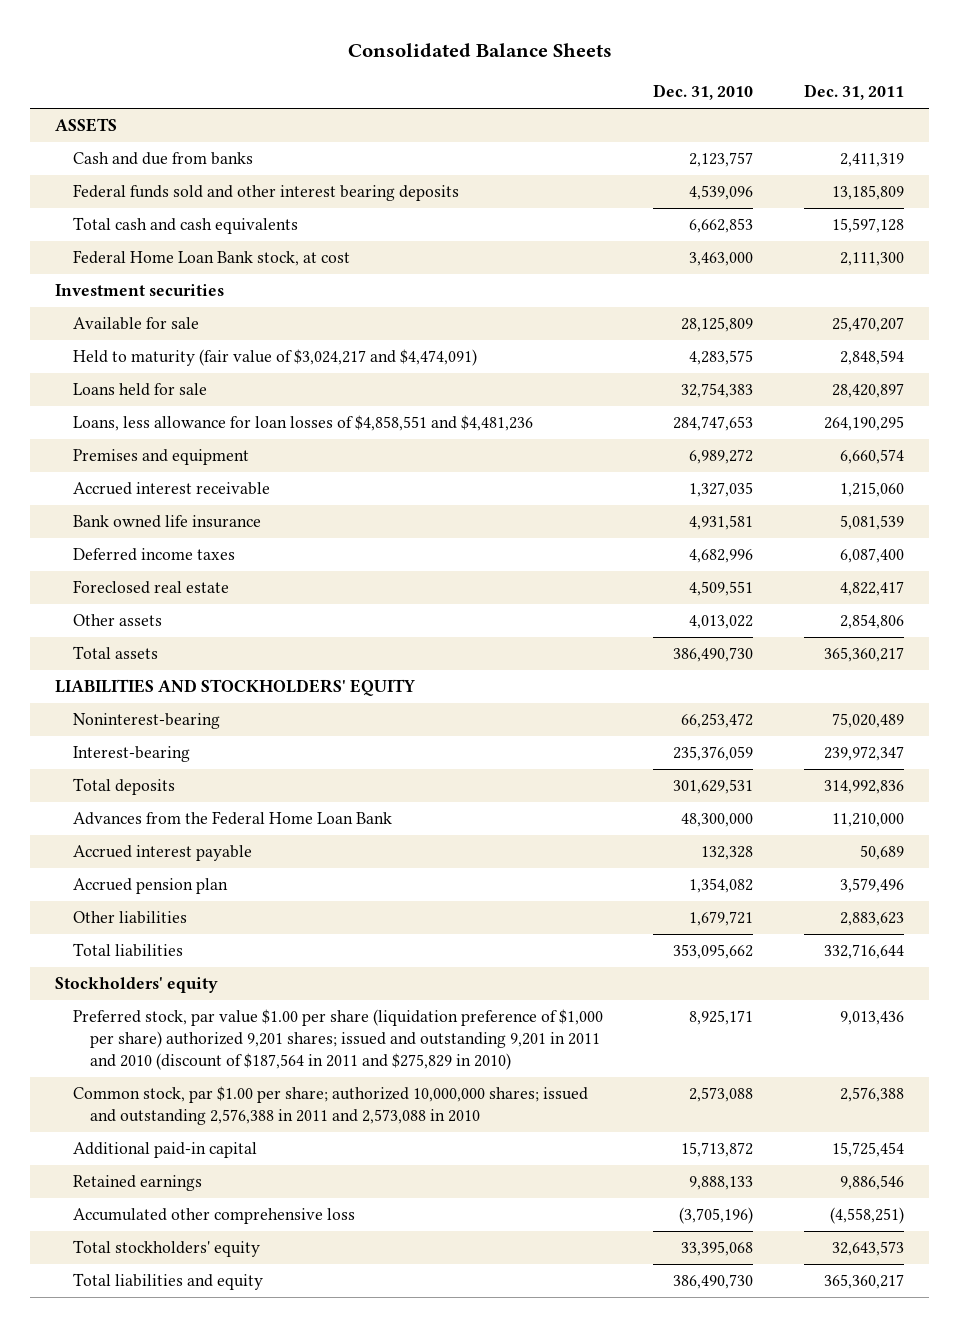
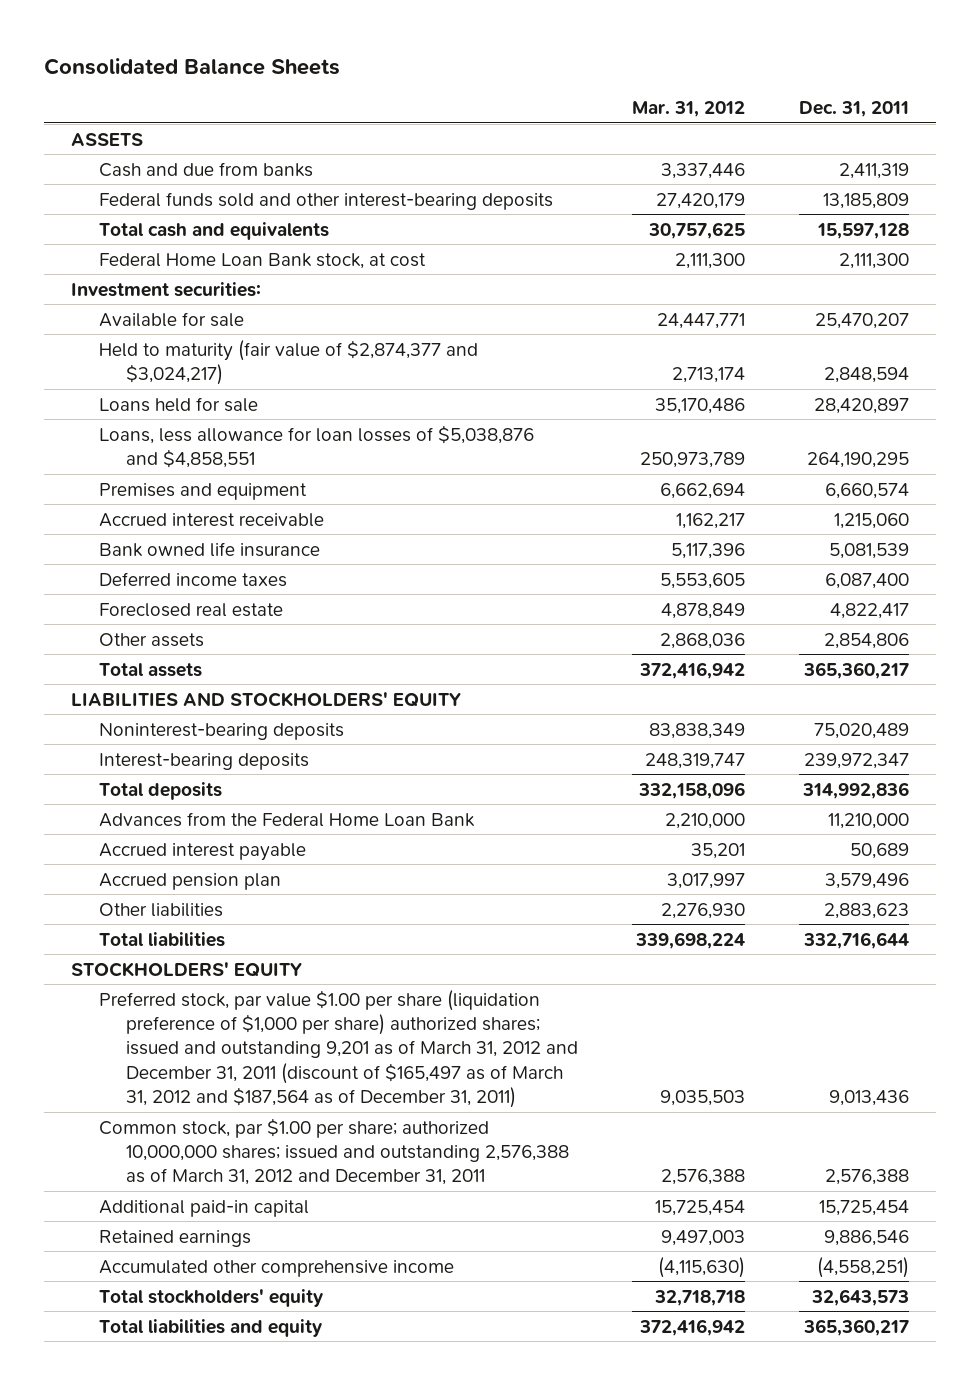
- | Dec. 31, 2010 | Dec. 31, 2011
+ | Mar. 31, 2012 | Dec. 31, 2011
- Federal funds sold and other interest bearing deposits | 4,539,096 | 13,185,809
- Total cash and cash equivalents | 6,662,853 | 15,597,128
+ Federal funds sold and other interest-bearing deposits | 27,420,179 | 13,185,809
+ Total cash and equivalents | 30,757,625 | 15,597,128
- Investment securities
+ Investment securities:
- Held to maturity (fair value of $3,024,217 and $4,474,091) | 4,283,575 | 2,848,594
+ Held to maturity (fair value of $2,874,377 and $3,024,217) | 2,713,174 | 2,848,594
- Loans, less allowance for loan losses of $4,858,551 and $4,481,236 | 284,747,653 | 264,190,295
+ Loans, less allowance for loan losses of $5,038,876 and $4,858,551 | 250,973,789 | 264,190,295
- Noninterest-bearing | 66,253,472 | 75,020,489
- Interest-bearing | 235,376,059 | 239,972,347
+ Noninterest-bearing deposits | 83,838,349 | 75,020,489
+ Interest-bearing deposits | 248,319,747 | 239,972,347
- Stockholders' equity
- Preferred stock, par value $1.00 per share (liquidation preference of $1,000 per share) authorized 9,201 shares; issued and outstanding 9,201 in 2011 and 2010 (discount of $187,564 in 2011 and $275,829 in 2010) | 8,925,171 | 9,013,436
- Common stock, par $1.00 per share; authorized 10,000,000 shares; issued and outstanding 2,576,388 in 2011 and 2,573,088 in 2010 | 2,573,088 | 2,576,388
+ STOCKHOLDERS' EQUITY
+ Preferred stock, par value $1.00 per share (liquidation preference of $1,000 per share) authorized shares; issued and outstanding 9,201 as of March 31, 2012 and December 31, 2011 (discount of $165,497 as of March 31, 2012 and $187,564 as of December 31, 2011) | 9,035,503 | 9,013,436
+ Common stock, par $1.00 per share; authorized 10,000,000 shares; issued and outstanding 2,576,388 as of March 31, 2012 and December 31, 2011 | 2,576,388 | 2,576,388
- Accumulated other comprehensive loss | (3,705,196) | (4,558,251)
+ Accumulated other comprehensive income | (4,115,630) | (4,558,251)

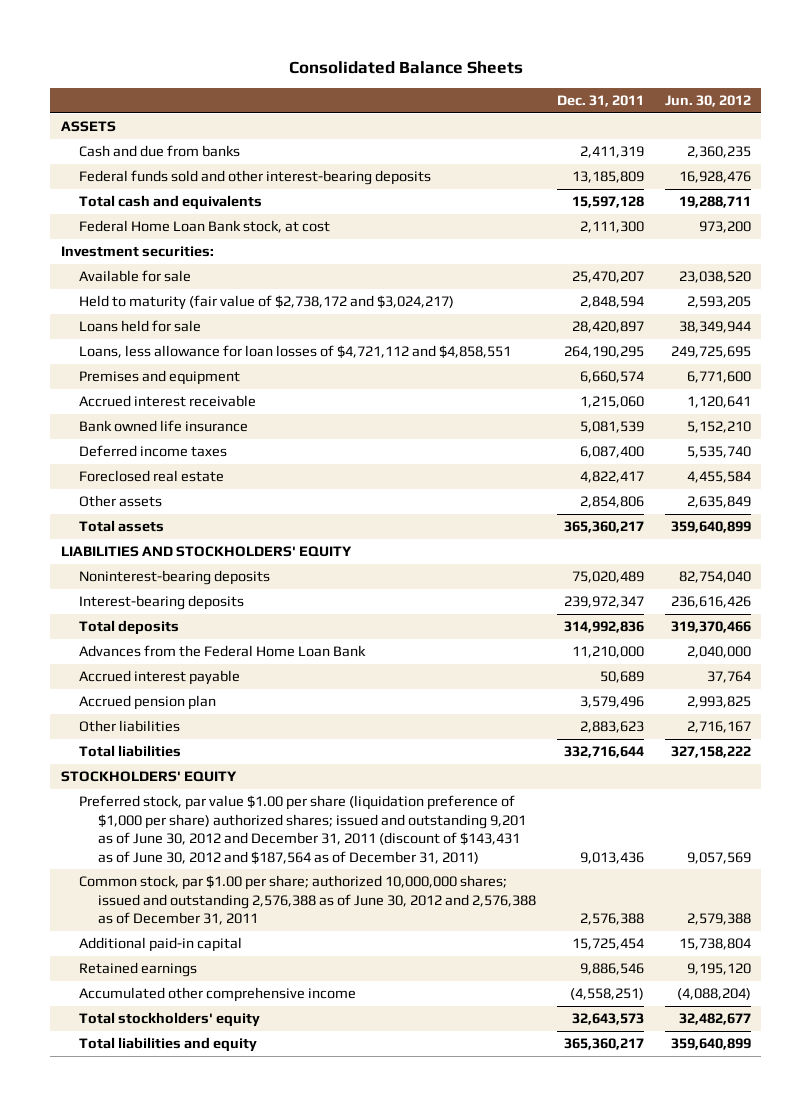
- | Mar. 31, 2012 | Dec. 31, 2011
+ | Dec. 31, 2011 | Jun. 30, 2012
- Held to maturity (fair value of $2,874,377 and $3,024,217) | 2,713,174 | 2,848,594
+ Held to maturity (fair value of $2,738,172 and $3,024,217) | 2,848,594 | 2,593,205
- Loans, less allowance for loan losses of $5,038,876 and $4,858,551 | 250,973,789 | 264,190,295
+ Loans, less allowance for loan losses of $4,721,112 and $4,858,551 | 264,190,295 | 249,725,695
- Preferred stock, par value $1.00 per share (liquidation preference of $1,000 per share) authorized shares; issued and outstanding 9,201 as of March 31, 2012 and December 31, 2011 (discount of $165,497 as of March 31, 2012 and $187,564 as of December 31, 2011) | 9,035,503 | 9,013,436
- Common stock, par $1.00 per share; authorized 10,000,000 shares; issued and outstanding 2,576,388 as of March 31, 2012 and December 31, 2011 | 2,576,388 | 2,576,388
+ Preferred stock, par value $1.00 per share (liquidation preference of $1,000 per share) authorized shares; issued and outstanding 9,201 as of June 30, 2012 and December 31, 2011 (discount of $143,431 as of June 30, 2012 and $187,564 as of December 31, 2011) | 9,013,436 | 9,057,569
+ Common stock, par $1.00 per share; authorized 10,000,000 shares; issued and outstanding 2,576,388 as of June 30, 2012 and 2,576,388 as of December 31, 2011 | 2,576,388 | 2,579,388

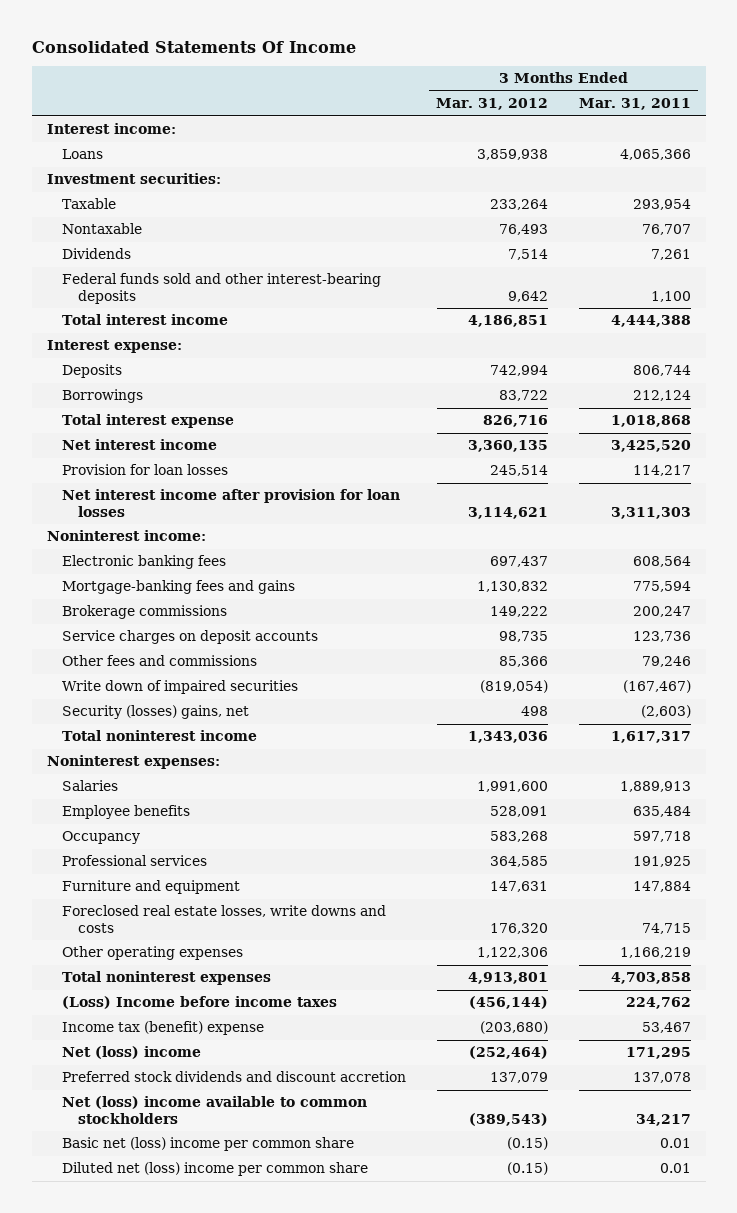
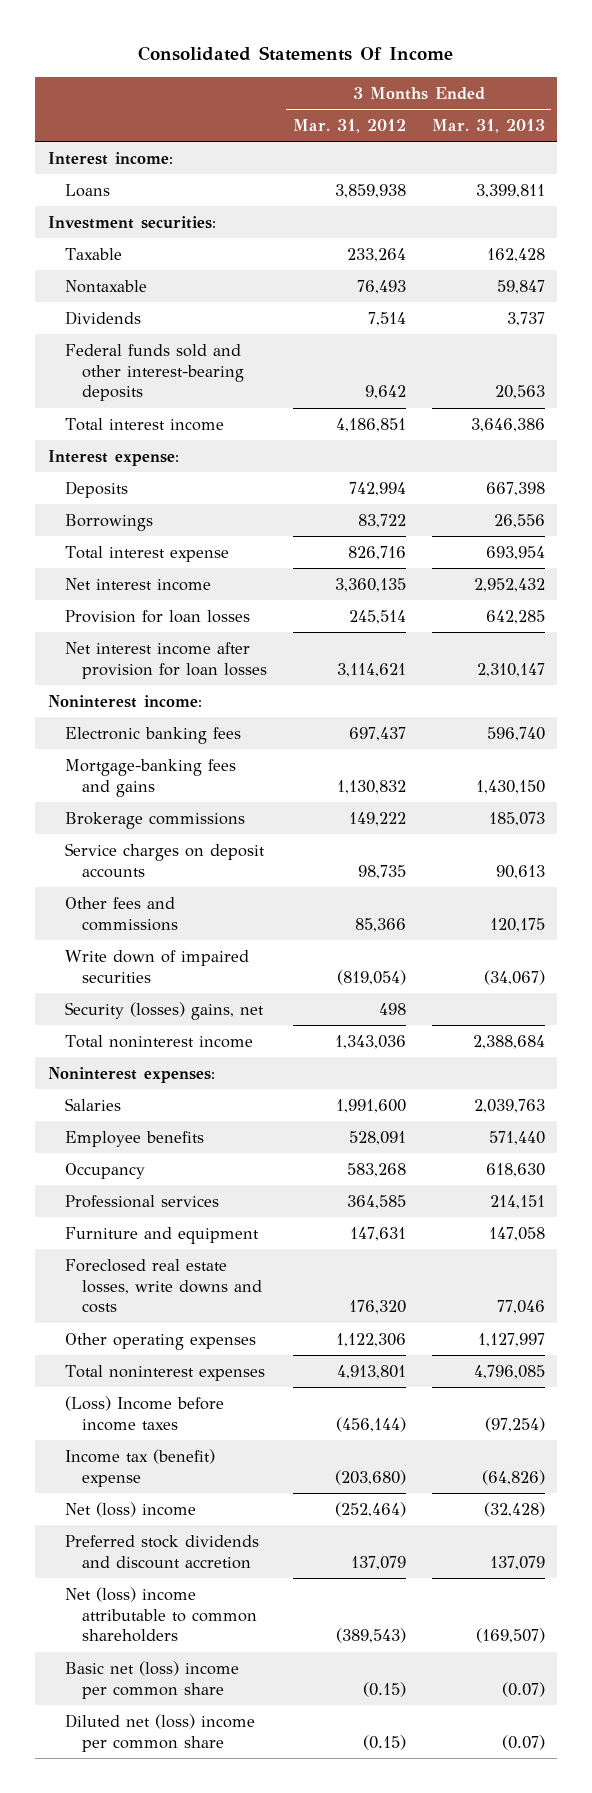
- | 3 Months Ended Mar. 31, 2012 | 3 Months Ended Mar. 31, 2011
+ | 3 Months Ended Mar. 31, 2012 | 3 Months Ended Mar. 31, 2013
- Net (loss) income available to common stockholders | (389,543) | 34,217
+ Net (loss) income attributable to common shareholders | (389,543) | (169,507)

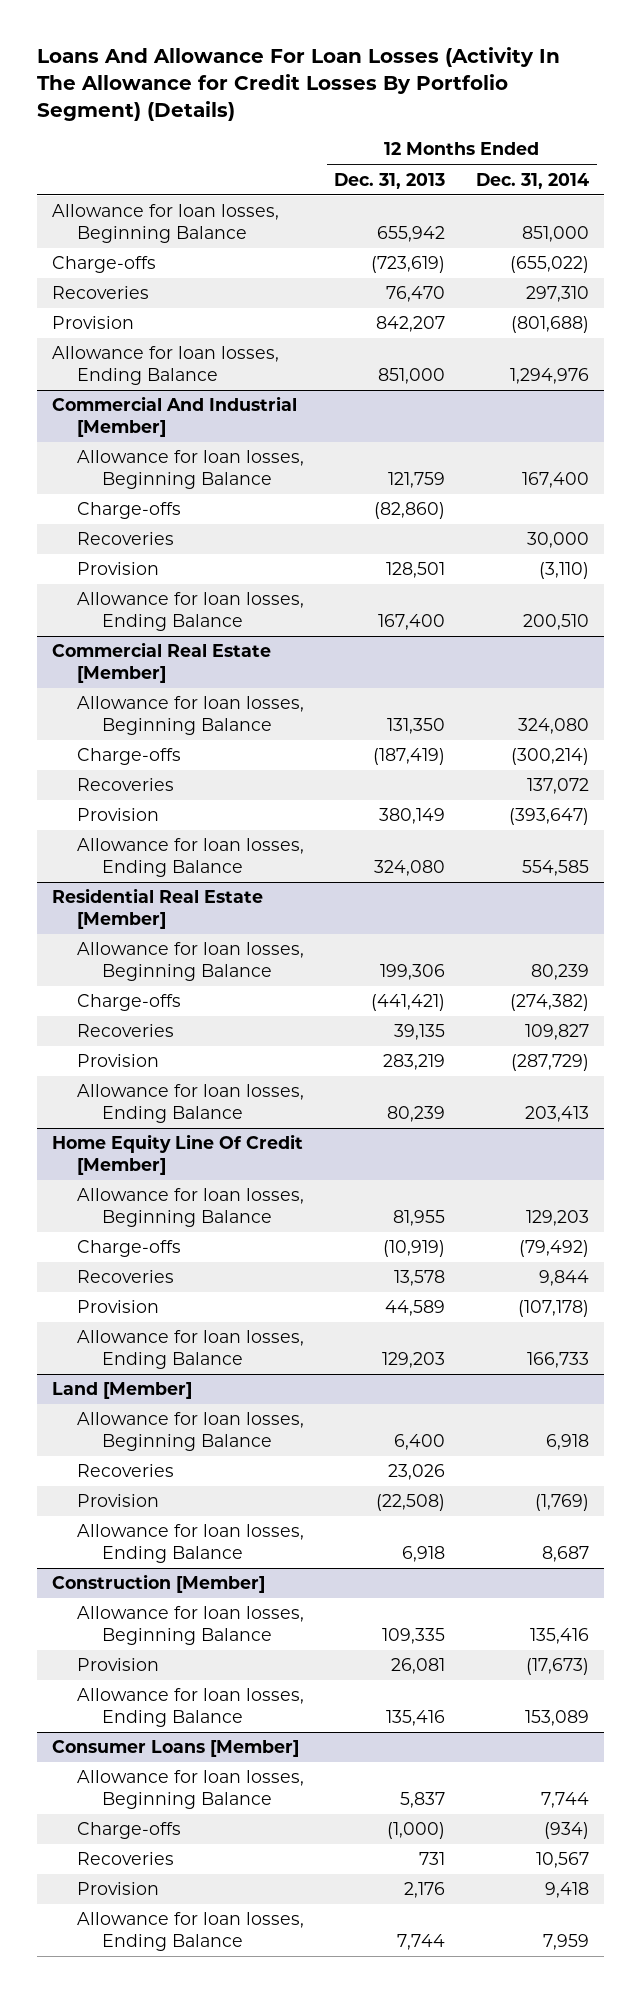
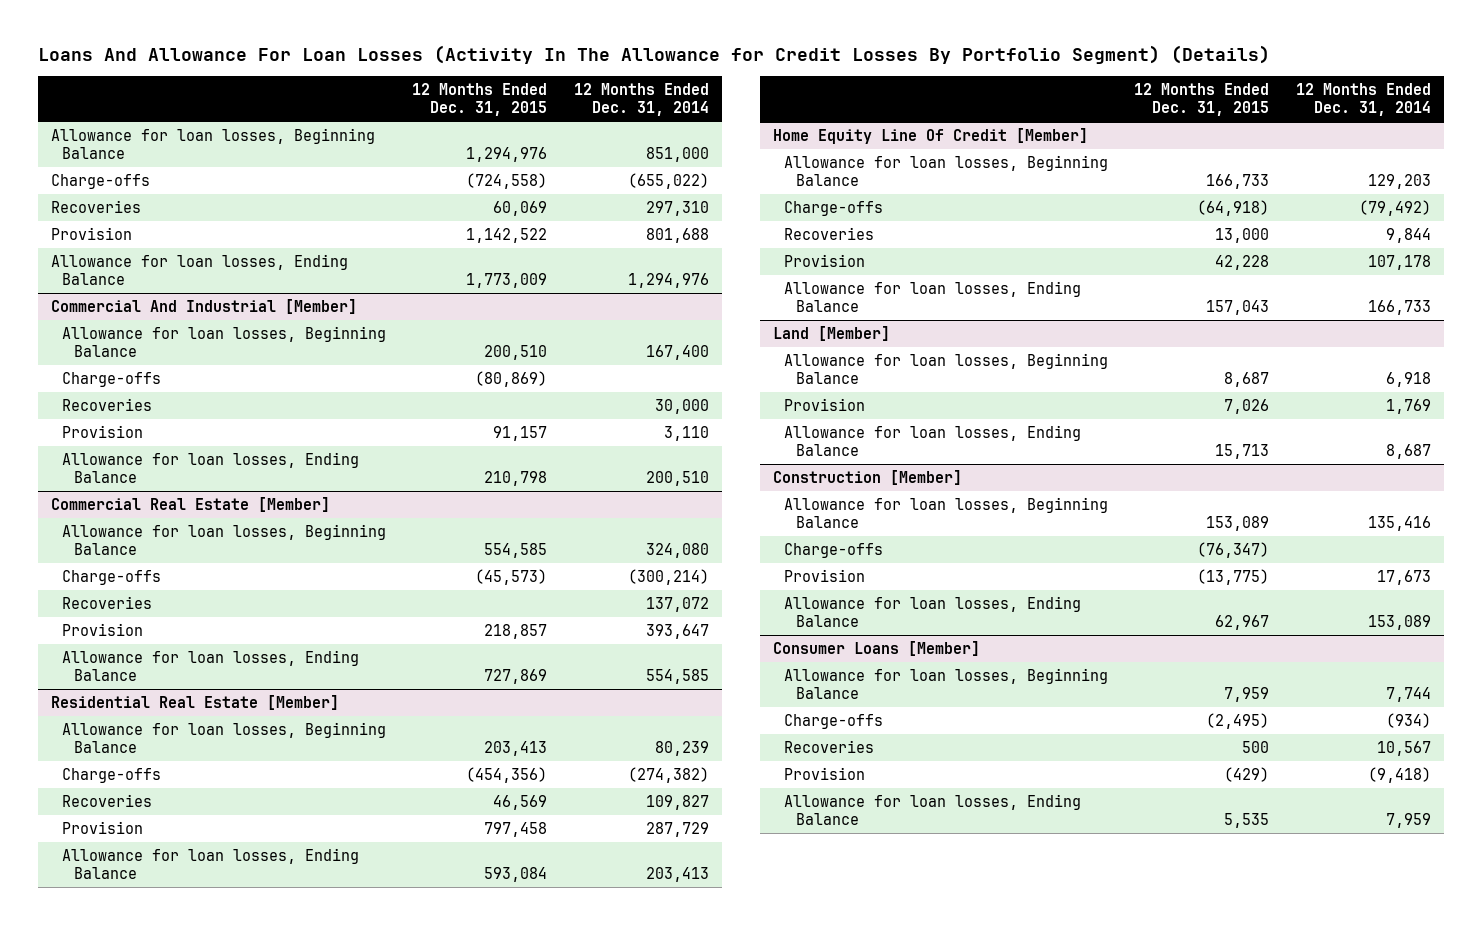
- | 12 Months Ended Dec. 31, 2013 | 12 Months Ended Dec. 31, 2014
+ | 12 Months Ended Dec. 31, 2015 | 12 Months Ended Dec. 31, 2014
- Provision | 842,207 | (801,688)
+ Provision | 1,142,522 | 801,688
@ Commercial And Industrial [Member]
- Provision | 128,501 | (3,110)
+ Provision | 91,157 | 3,110
@ Commercial Real Estate [Member]
- Provision | 380,149 | (393,647)
+ Provision | 218,857 | 393,647
@ Residential Real Estate [Member]
- Provision | 283,219 | (287,729)
+ Provision | 797,458 | 287,729
@ Home Equity Line Of Credit [Member]
- Provision | 44,589 | (107,178)
+ Provision | 42,228 | 107,178
@ Land [Member]
- Recoveries | 23,026 |
- Provision | (22,508) | (1,769)
+ Provision | 7,026 | 1,769
@ Construction [Member]
- Provision | 26,081 | (17,673)
+ Charge-offs | (76,347) |
+ Provision | (13,775) | 17,673
@ Consumer Loans [Member]
- Provision | 2,176 | 9,418
+ Provision | (429) | (9,418)

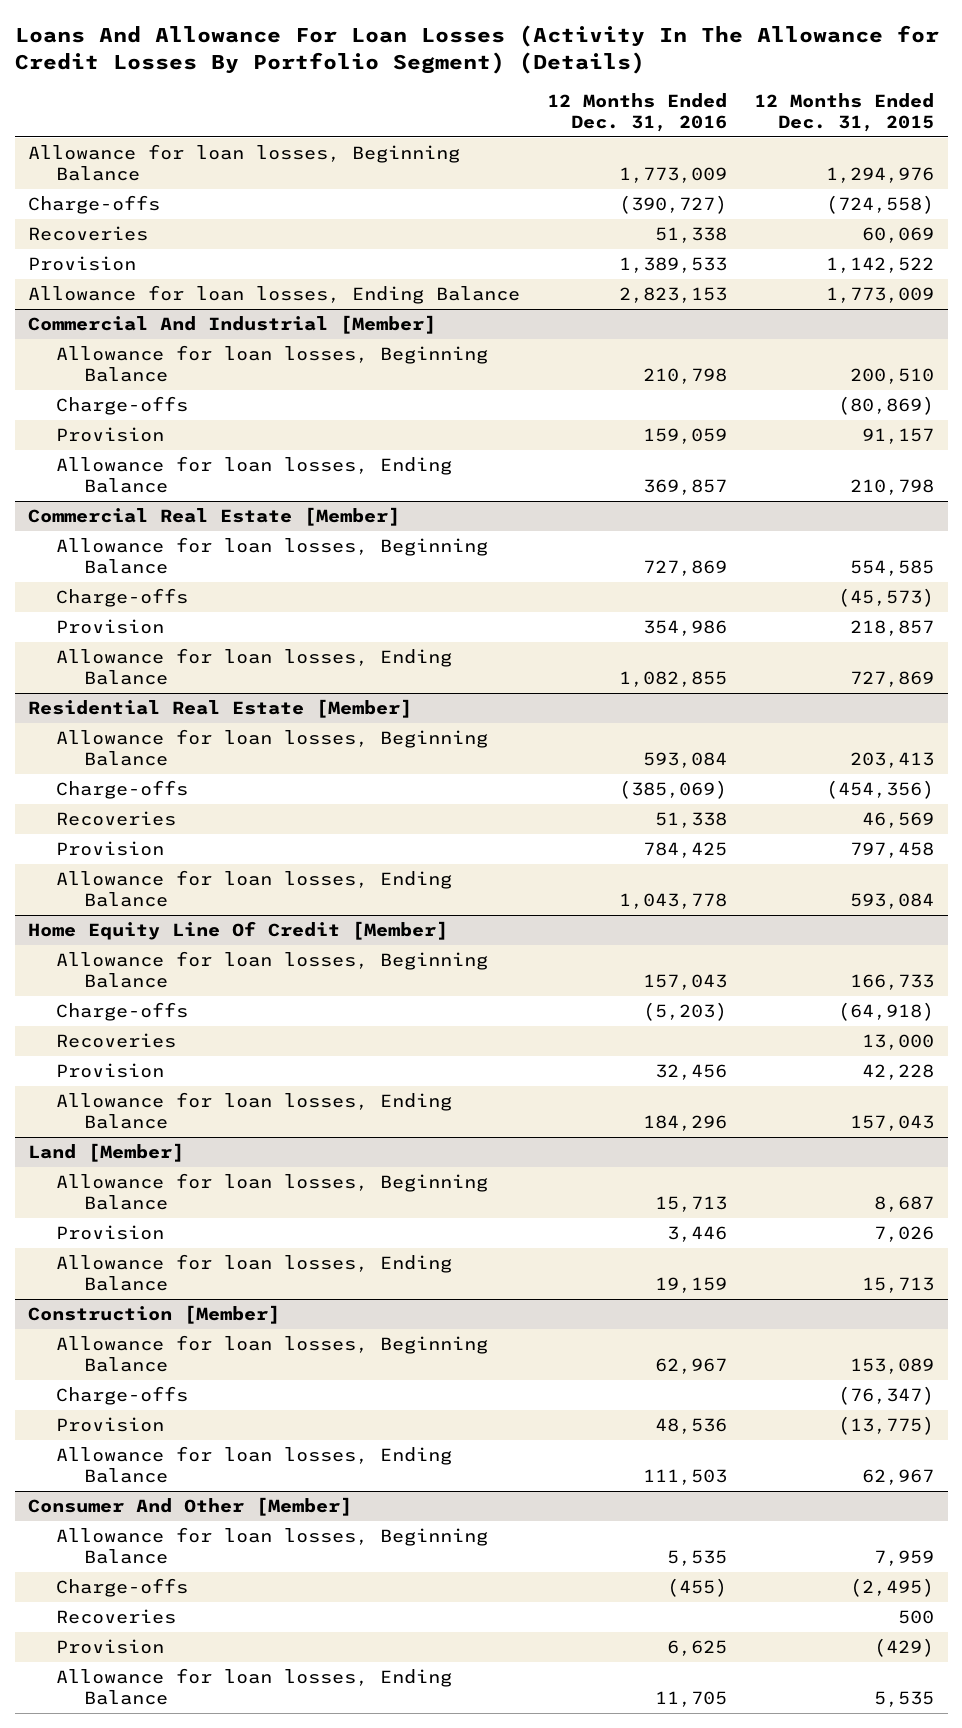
- | 12 Months Ended Dec. 31, 2015 | 12 Months Ended Dec. 31, 2014
+ | 12 Months Ended Dec. 31, 2016 | 12 Months Ended Dec. 31, 2015
@ Commercial And Industrial [Member]
- Recoveries | | 30,000
@ Commercial Real Estate [Member]
- Recoveries | | 137,072
- Consumer Loans [Member]
+ Consumer And Other [Member]

